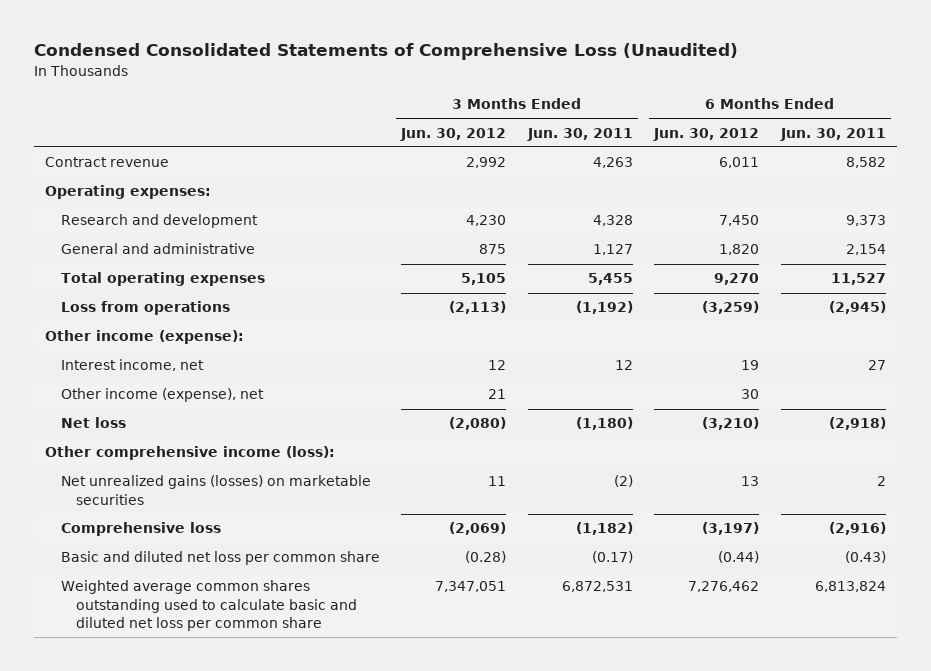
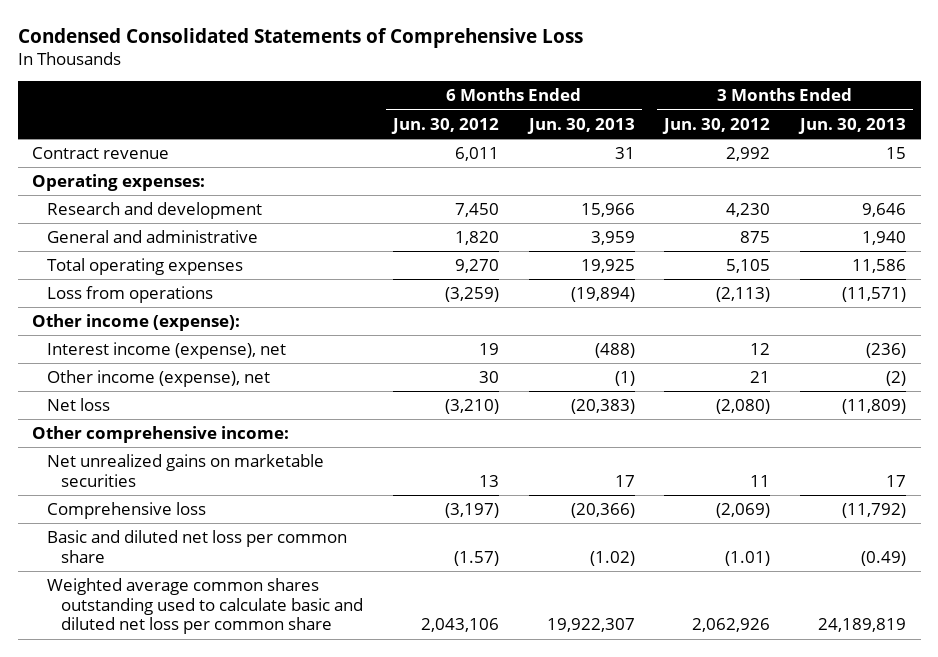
- Condensed Consolidated Statements of Comprehensive Loss (Unaudited)
+ Condensed Consolidated Statements of Comprehensive Loss
- | 3 Months Ended Jun. 30, 2012 | 3 Months Ended Jun. 30, 2011 | 6 Months Ended Jun. 30, 2012 | 6 Months Ended Jun. 30, 2011
+ | 6 Months Ended Jun. 30, 2012 | 6 Months Ended Jun. 30, 2013 | 3 Months Ended Jun. 30, 2012 | 3 Months Ended Jun. 30, 2013
- Interest income, net | 12 | 12 | 19 | 27
+ Interest income (expense), net | 19 | (488) | 12 | (236)
- Other comprehensive income (loss):
- Net unrealized gains (losses) on marketable securities | 11 | (2) | 13 | 2
+ Other comprehensive income:
+ Net unrealized gains on marketable securities | 13 | 17 | 11 | 17
- Basic and diluted net loss per common share | (0.28) | (0.17) | (0.44) | (0.43)
- Weighted average common shares outstanding used to calculate basic and diluted net loss per common share | 7,347,051 | 6,872,531 | 7,276,462 | 6,813,824
+ Basic and diluted net loss per common share | (1.57) | (1.02) | (1.01) | (0.49)
+ Weighted average common shares outstanding used to calculate basic and diluted net loss per common share | 2,043,106 | 19,922,307 | 2,062,926 | 24,189,819

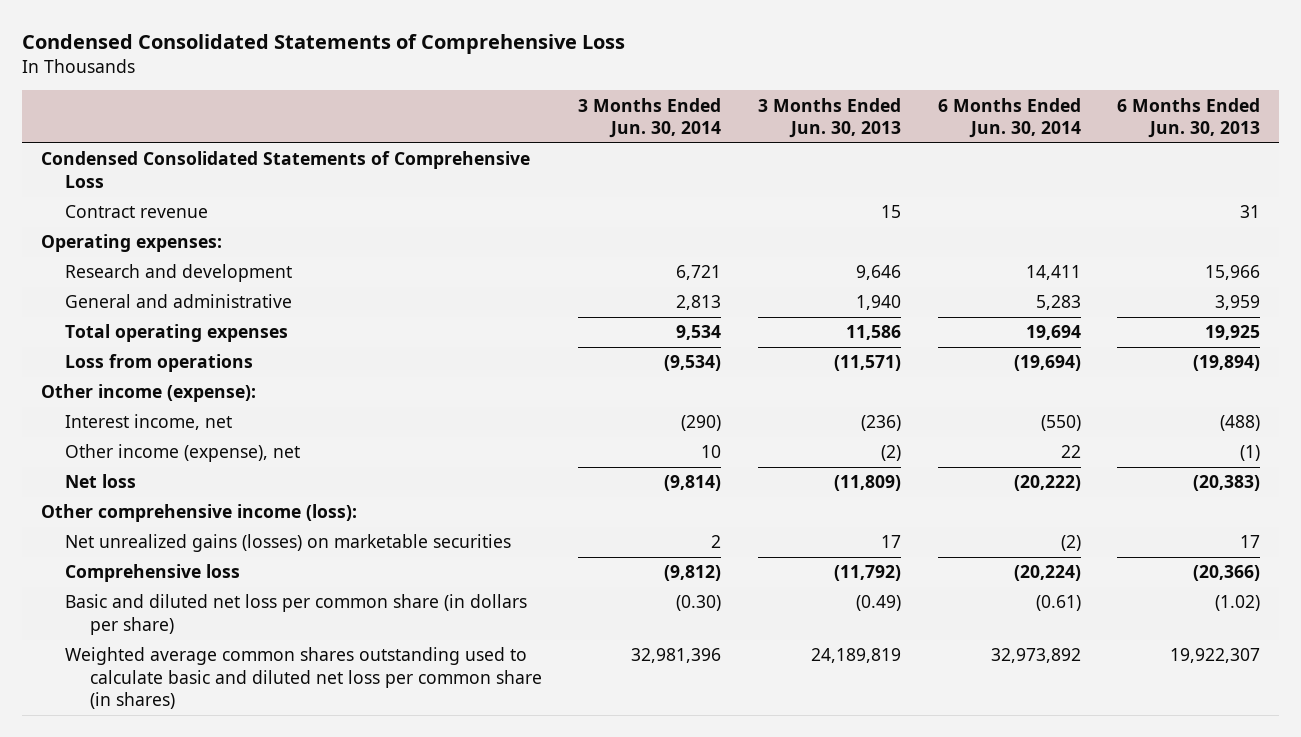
- | 6 Months Ended Jun. 30, 2012 | 6 Months Ended Jun. 30, 2013 | 3 Months Ended Jun. 30, 2012 | 3 Months Ended Jun. 30, 2013
+ | 3 Months Ended Jun. 30, 2014 | 3 Months Ended Jun. 30, 2013 | 6 Months Ended Jun. 30, 2014 | 6 Months Ended Jun. 30, 2013
+ Condensed Consolidated Statements of Comprehensive Loss
- Interest income (expense), net | 19 | (488) | 12 | (236)
+ Interest income, net | (290) | (236) | (550) | (488)
- Other comprehensive income:
- Net unrealized gains on marketable securities | 13 | 17 | 11 | 17
+ Other comprehensive income (loss):
+ Net unrealized gains (losses) on marketable securities | 2 | 17 | (2) | 17
- Basic and diluted net loss per common share | (1.57) | (1.02) | (1.01) | (0.49)
- Weighted average common shares outstanding used to calculate basic and diluted net loss per common share | 2,043,106 | 19,922,307 | 2,062,926 | 24,189,819
+ Basic and diluted net loss per common share (in dollars per share) | (0.30) | (0.49) | (0.61) | (1.02)
+ Weighted average common shares outstanding used to calculate basic and diluted net loss per common share (in shares) | 32,981,396 | 24,189,819 | 32,973,892 | 19,922,307

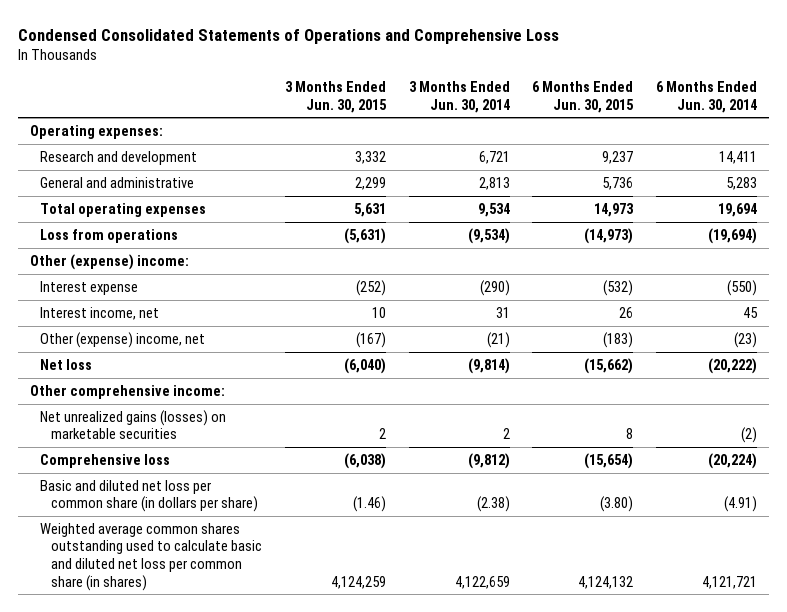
- Condensed Consolidated Statements of Comprehensive Loss
+ Condensed Consolidated Statements of Operations and Comprehensive Loss
- | 3 Months Ended Jun. 30, 2014 | 3 Months Ended Jun. 30, 2013 | 6 Months Ended Jun. 30, 2014 | 6 Months Ended Jun. 30, 2013
+ | 3 Months Ended Jun. 30, 2015 | 3 Months Ended Jun. 30, 2014 | 6 Months Ended Jun. 30, 2015 | 6 Months Ended Jun. 30, 2014
- Condensed Consolidated Statements of Comprehensive Loss
- Contract revenue | | 15 | | 31
- Other income (expense):
- Interest income, net | (290) | (236) | (550) | (488)
- Other income (expense), net | 10 | (2) | 22 | (1)
+ Other (expense) income:
+ Interest expense | (252) | (290) | (532) | (550)
+ Interest income, net | 10 | 31 | 26 | 45
+ Other (expense) income, net | (167) | (21) | (183) | (23)
- Other comprehensive income (loss):
+ Other comprehensive income:
- Basic and diluted net loss per common share (in dollars per share) | (0.30) | (0.49) | (0.61) | (1.02)
- Weighted average common shares outstanding used to calculate basic and diluted net loss per common share (in shares) | 32,981,396 | 24,189,819 | 32,973,892 | 19,922,307
+ Basic and diluted net loss per common share (in dollars per share) | (1.46) | (2.38) | (3.80) | (4.91)
+ Weighted average common shares outstanding used to calculate basic and diluted net loss per common share (in shares) | 4,124,259 | 4,122,659 | 4,124,132 | 4,121,721

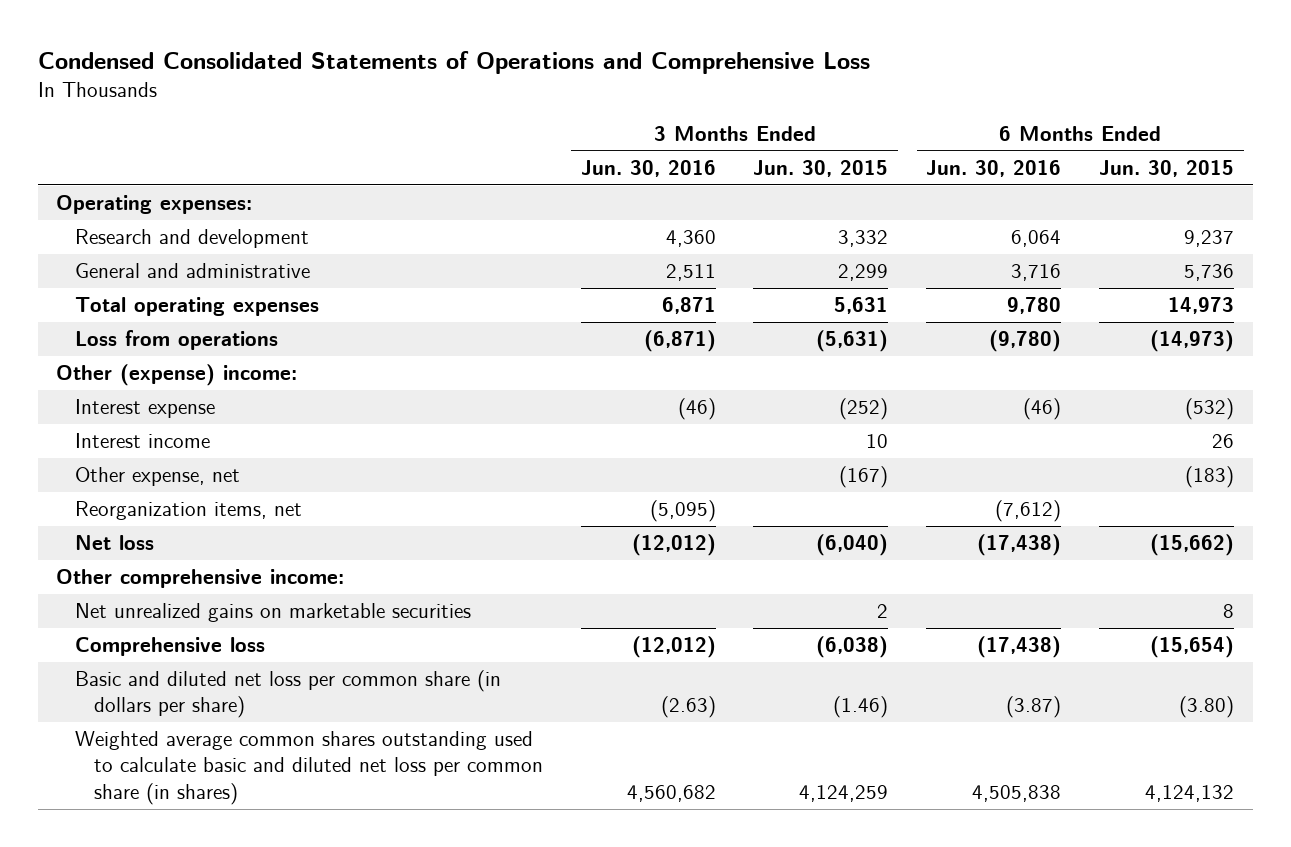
- | 3 Months Ended Jun. 30, 2015 | 3 Months Ended Jun. 30, 2014 | 6 Months Ended Jun. 30, 2015 | 6 Months Ended Jun. 30, 2014
+ | 3 Months Ended Jun. 30, 2016 | 3 Months Ended Jun. 30, 2015 | 6 Months Ended Jun. 30, 2016 | 6 Months Ended Jun. 30, 2015
- Interest income, net | 10 | 31 | 26 | 45
- Other (expense) income, net | (167) | (21) | (183) | (23)
+ Interest income | | 10 | | 26
+ Other expense, net | | (167) | | (183)
+ Reorganization items, net | (5,095) | | (7,612) |
- Net unrealized gains (losses) on marketable securities | 2 | 2 | 8 | (2)
+ Net unrealized gains on marketable securities | | 2 | | 8

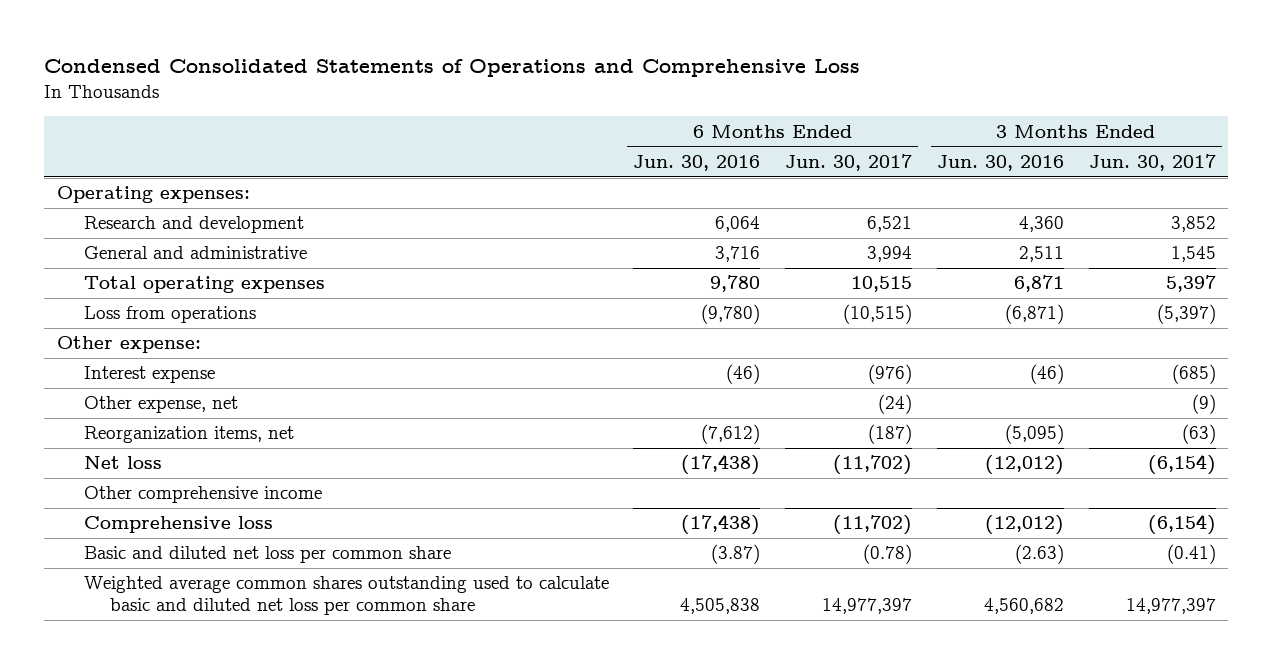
- | 3 Months Ended Jun. 30, 2016 | 3 Months Ended Jun. 30, 2015 | 6 Months Ended Jun. 30, 2016 | 6 Months Ended Jun. 30, 2015
+ | 6 Months Ended Jun. 30, 2016 | 6 Months Ended Jun. 30, 2017 | 3 Months Ended Jun. 30, 2016 | 3 Months Ended Jun. 30, 2017
- Other (expense) income:
+ Other expense:
- Interest income | | 10 | | 26
- Other comprehensive income:
- Net unrealized gains on marketable securities | | 2 | | 8
+ Other comprehensive income
- Basic and diluted net loss per common share (in dollars per share) | (2.63) | (1.46) | (3.87) | (3.80)
- Weighted average common shares outstanding used to calculate basic and diluted net loss per common share (in shares) | 4,560,682 | 4,124,259 | 4,505,838 | 4,124,132
+ Basic and diluted net loss per common share | (3.87) | (0.78) | (2.63) | (0.41)
+ Weighted average common shares outstanding used to calculate basic and diluted net loss per common share | 4,505,838 | 14,977,397 | 4,560,682 | 14,977,397

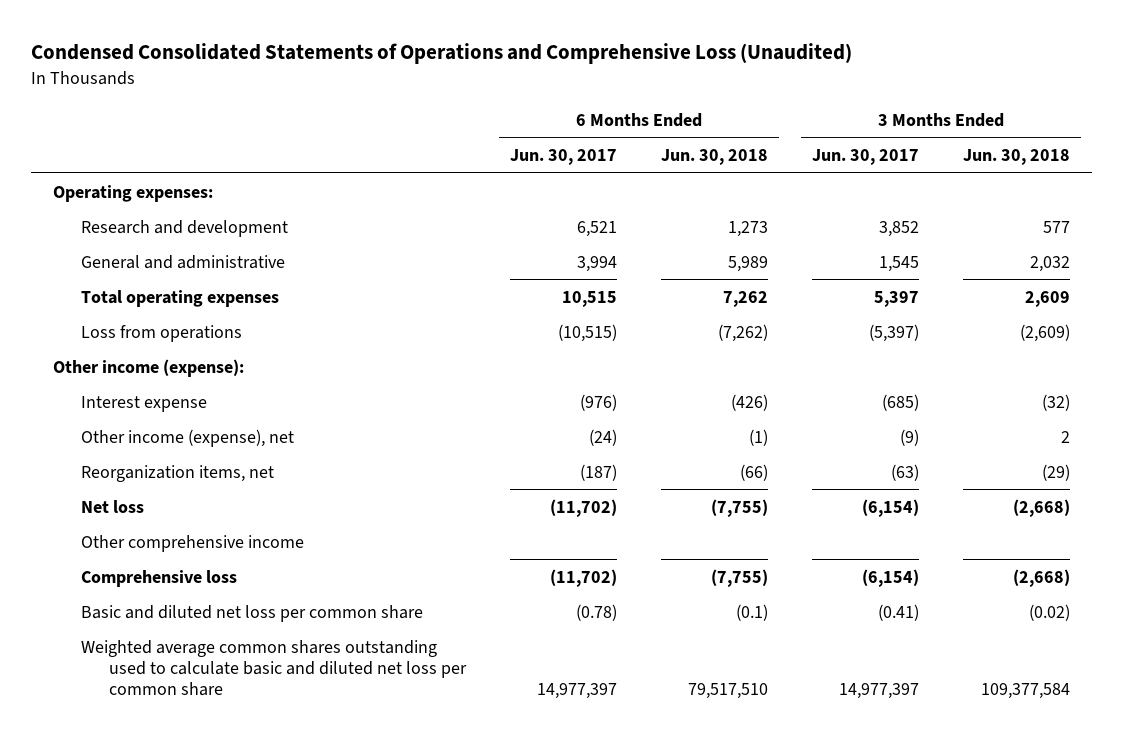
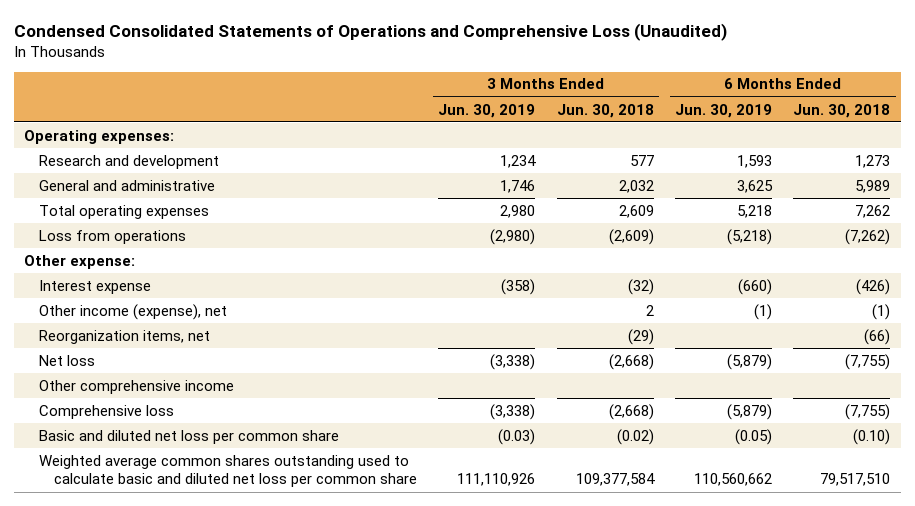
- | 6 Months Ended Jun. 30, 2017 | 6 Months Ended Jun. 30, 2018 | 3 Months Ended Jun. 30, 2017 | 3 Months Ended Jun. 30, 2018
+ | 3 Months Ended Jun. 30, 2019 | 3 Months Ended Jun. 30, 2018 | 6 Months Ended Jun. 30, 2019 | 6 Months Ended Jun. 30, 2018
- Other income (expense):
+ Other expense:
- Basic and diluted net loss per common share | (0.78) | (0.1) | (0.41) | (0.02)
+ Basic and diluted net loss per common share | (0.03) | (0.02) | (0.05) | (0.10)

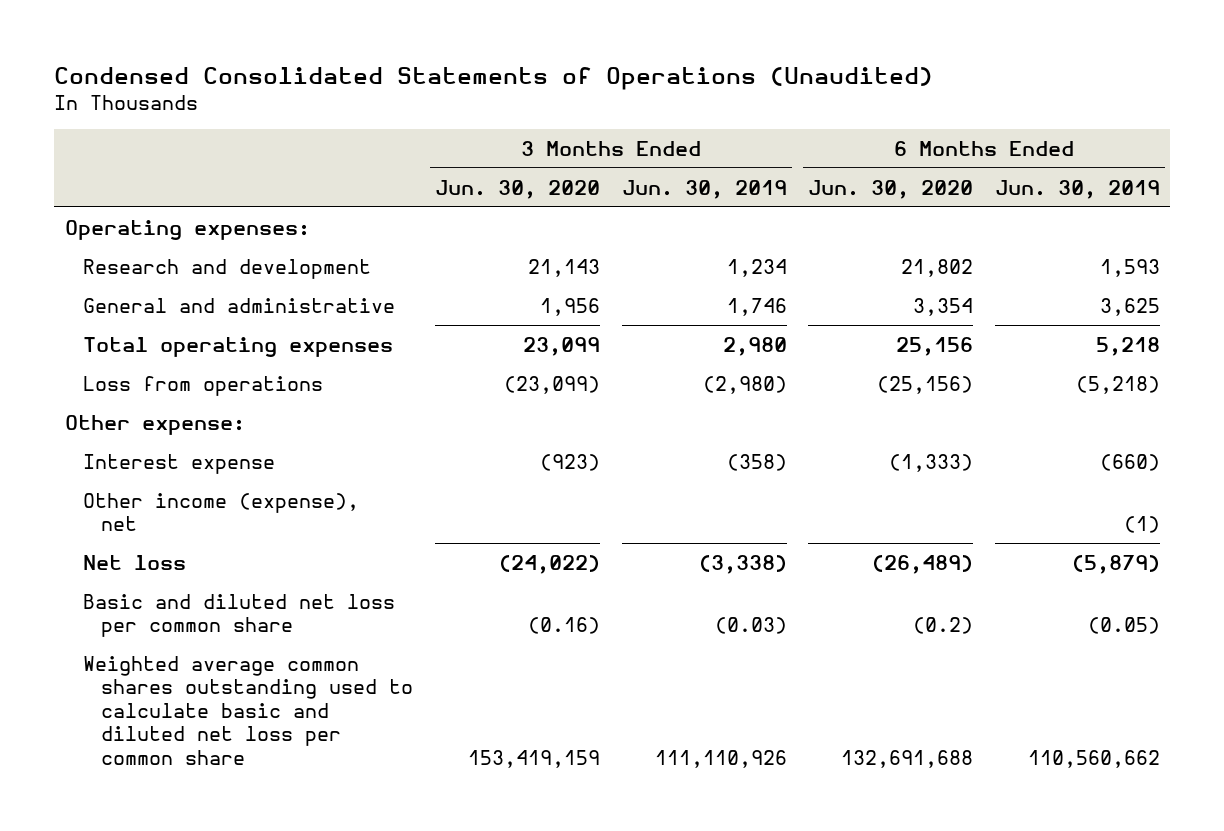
- Condensed Consolidated Statements of Operations and Comprehensive Loss (Unaudited)
+ Condensed Consolidated Statements of Operations (Unaudited)
- | 3 Months Ended Jun. 30, 2019 | 3 Months Ended Jun. 30, 2018 | 6 Months Ended Jun. 30, 2019 | 6 Months Ended Jun. 30, 2018
+ | 3 Months Ended Jun. 30, 2020 | 3 Months Ended Jun. 30, 2019 | 6 Months Ended Jun. 30, 2020 | 6 Months Ended Jun. 30, 2019
- Reorganization items, net | | (29) | | (66)
- Other comprehensive income
- Comprehensive loss | (3,338) | (2,668) | (5,879) | (7,755)

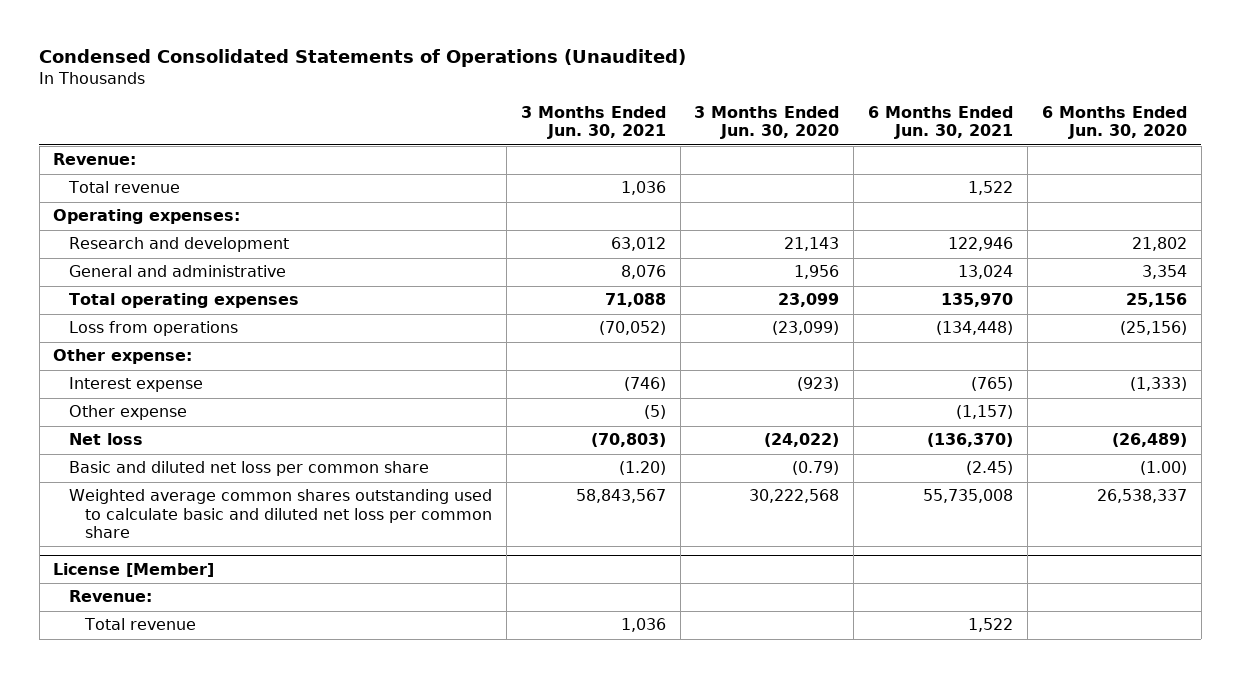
- | 3 Months Ended Jun. 30, 2020 | 3 Months Ended Jun. 30, 2019 | 6 Months Ended Jun. 30, 2020 | 6 Months Ended Jun. 30, 2019
+ | 3 Months Ended Jun. 30, 2021 | 3 Months Ended Jun. 30, 2020 | 6 Months Ended Jun. 30, 2021 | 6 Months Ended Jun. 30, 2020
+ Revenue:
+ Total revenue | 1,036 | | 1,522 |
- Other income (expense), net | | | | (1)
+ Other expense | (5) | | (1,157) |
- Basic and diluted net loss per common share | (0.16) | (0.03) | (0.2) | (0.05)
- Weighted average common shares outstanding used to calculate basic and diluted net loss per common share | 153,419,159 | 111,110,926 | 132,691,688 | 110,560,662
+ Basic and diluted net loss per common share | (1.20) | (0.79) | (2.45) | (1.00)
+ Weighted average common shares outstanding used to calculate basic and diluted net loss per common share | 58,843,567 | 30,222,568 | 55,735,008 | 26,538,337
+ License [Member]
+ Revenue:
+ Total revenue | 1,036 | | 1,522 |

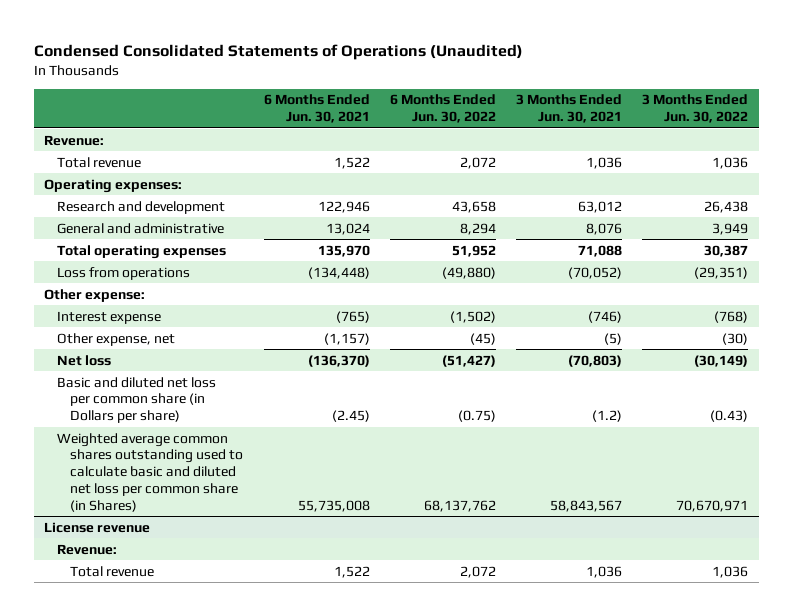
- | 3 Months Ended Jun. 30, 2021 | 3 Months Ended Jun. 30, 2020 | 6 Months Ended Jun. 30, 2021 | 6 Months Ended Jun. 30, 2020
+ | 6 Months Ended Jun. 30, 2021 | 6 Months Ended Jun. 30, 2022 | 3 Months Ended Jun. 30, 2021 | 3 Months Ended Jun. 30, 2022
- Other expense | (5) | | (1,157) |
+ Other expense, net | (1,157) | (45) | (5) | (30)
- Basic and diluted net loss per common share | (1.20) | (0.79) | (2.45) | (1.00)
- Weighted average common shares outstanding used to calculate basic and diluted net loss per common share | 58,843,567 | 30,222,568 | 55,735,008 | 26,538,337
- License [Member]
+ Basic and diluted net loss per common share (in Dollars per share) | (2.45) | (0.75) | (1.2) | (0.43)
+ Weighted average common shares outstanding used to calculate basic and diluted net loss per common share (in Shares) | 55,735,008 | 68,137,762 | 58,843,567 | 70,670,971
+ License revenue

